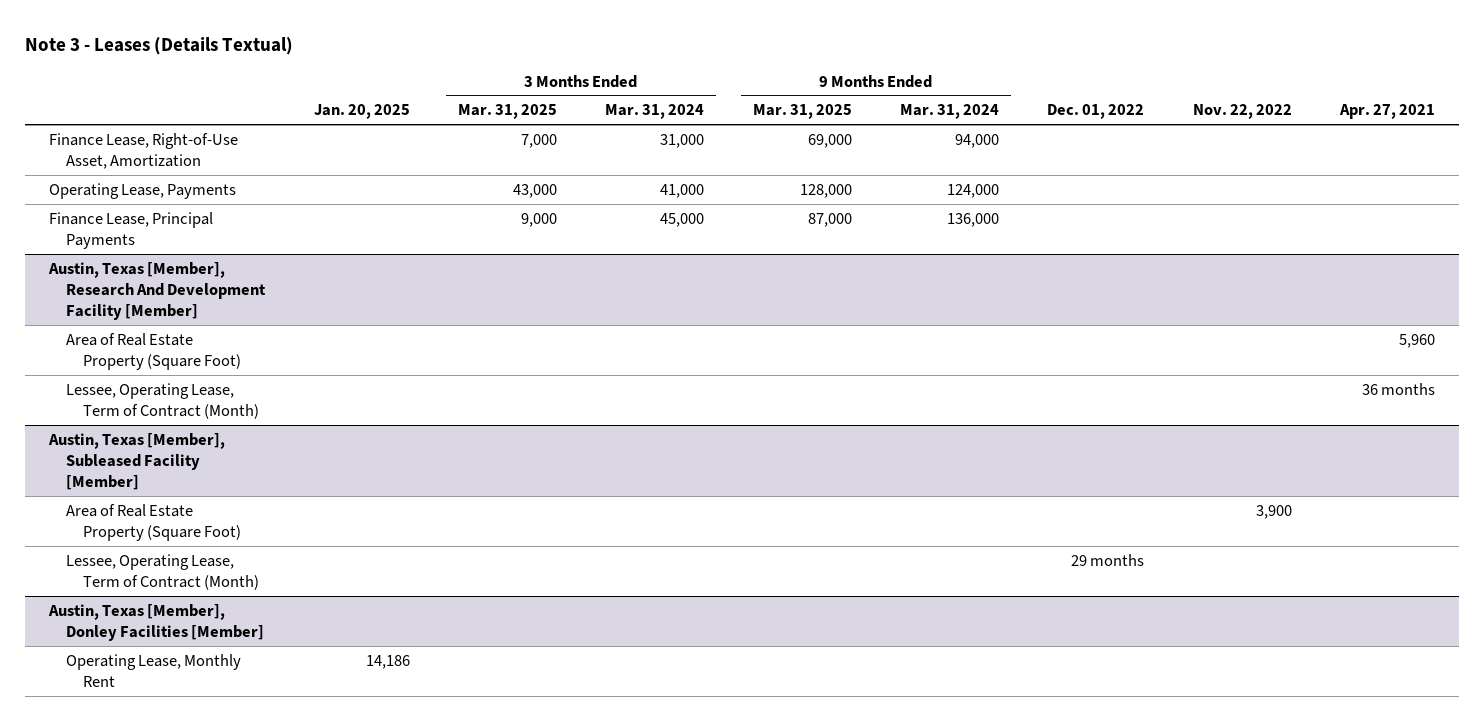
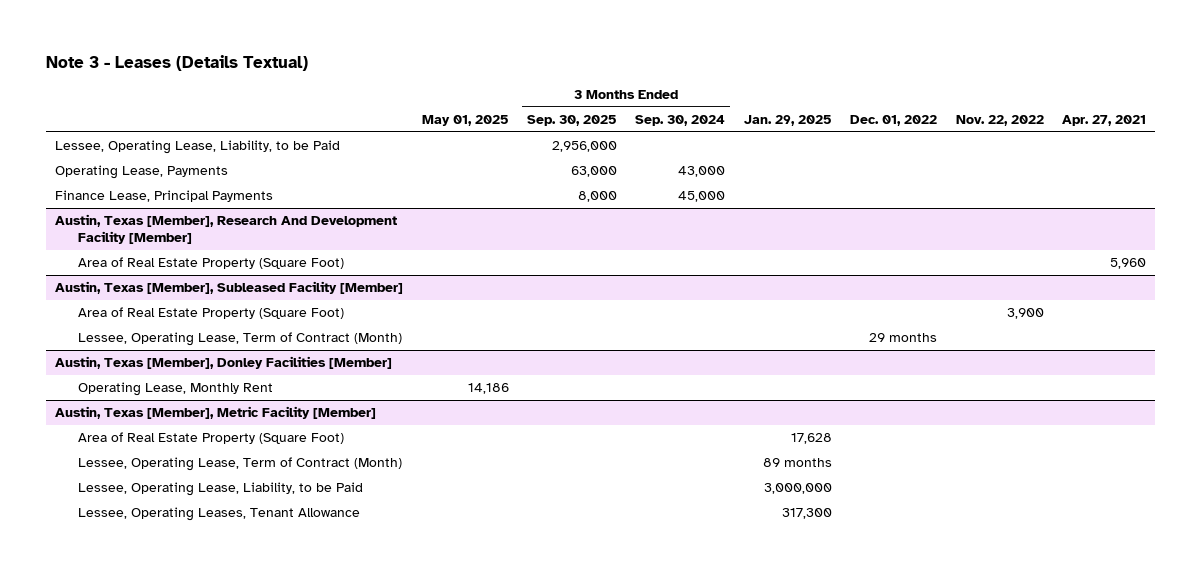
- | Jan. 20, 2025 | 3 Months Ended Mar. 31, 2025 | 3 Months Ended Mar. 31, 2024 | 9 Months Ended Mar. 31, 2025 | 9 Months Ended Mar. 31, 2024 | Dec. 01, 2022 | Nov. 22, 2022 | Apr. 27, 2021
+ | May 01, 2025 | 3 Months Ended Sep. 30, 2025 | 3 Months Ended Sep. 30, 2024 | Jan. 29, 2025 | Dec. 01, 2022 | Nov. 22, 2022 | Apr. 27, 2021
- Finance Lease, Right-of-Use Asset, Amortization | | 7,000 | 31,000 | 69,000 | 94,000 | | |
+ Lessee, Operating Lease, Liability, to be Paid | | 2,956,000 | | | | |
@ Austin, Texas [Member], Research And Development Facility [Member]
- Lessee, Operating Lease, Term of Contract (Month) | | | | | | | | 36 months
+ Austin, Texas [Member], Metric Facility [Member]
+ Area of Real Estate Property (Square Foot) | | | | 17,628 | | |
+ Lessee, Operating Lease, Term of Contract (Month) | | | | 89 months | | |
+ Lessee, Operating Lease, Liability, to be Paid | | | | 3,000,000 | | |
+ Lessee, Operating Leases, Tenant Allowance | | | | 317,300 | | |

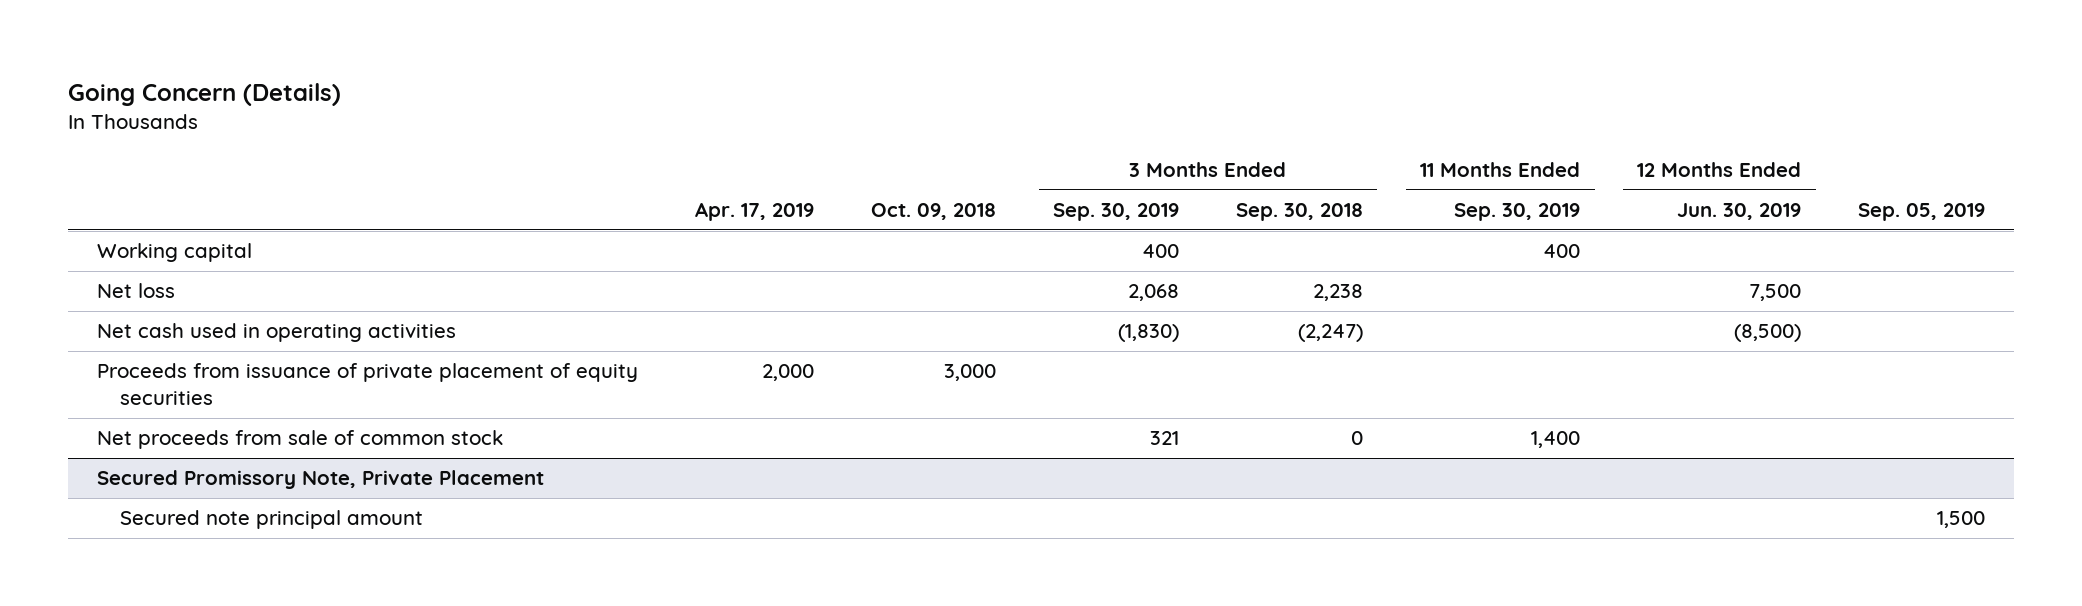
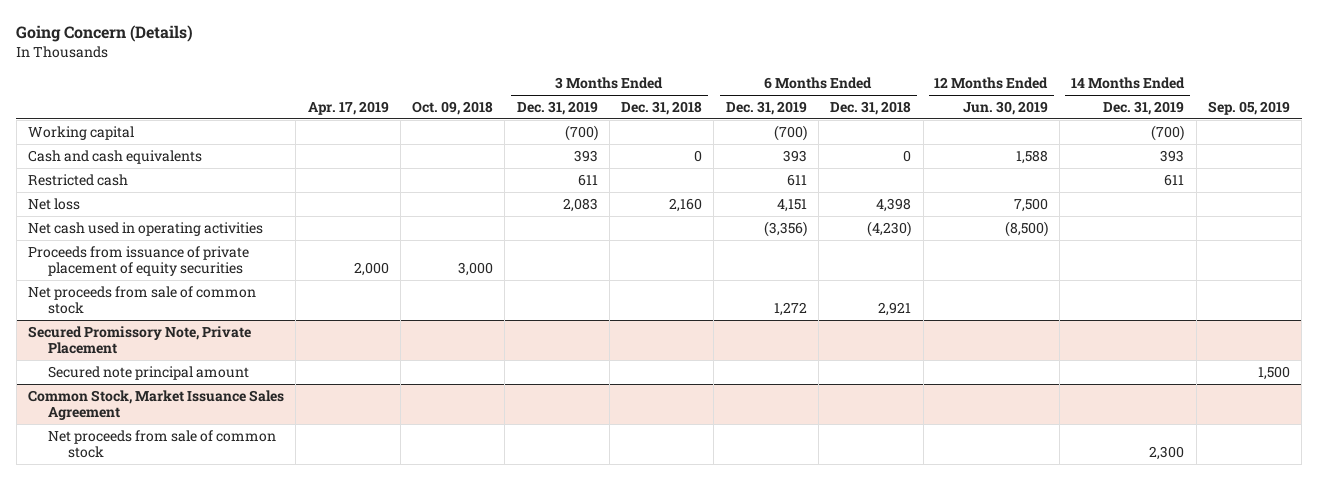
- | Apr. 17, 2019 | Oct. 09, 2018 | 3 Months Ended Sep. 30, 2019 | 3 Months Ended Sep. 30, 2018 | 11 Months Ended Sep. 30, 2019 | 12 Months Ended Jun. 30, 2019 | Sep. 05, 2019
+ | Apr. 17, 2019 | Oct. 09, 2018 | 3 Months Ended Dec. 31, 2019 | 3 Months Ended Dec. 31, 2018 | 6 Months Ended Dec. 31, 2019 | 6 Months Ended Dec. 31, 2018 | 12 Months Ended Jun. 30, 2019 | 14 Months Ended Dec. 31, 2019 | Sep. 05, 2019
+ Cash and cash equivalents | | | 393 | 0 | 393 | 0 | 1,588 | 393 |
+ Restricted cash | | | 611 | | 611 | | | 611 |
+ Common Stock, Market Issuance Sales Agreement
+ Net proceeds from sale of common stock | | | | | | | | 2,300 |

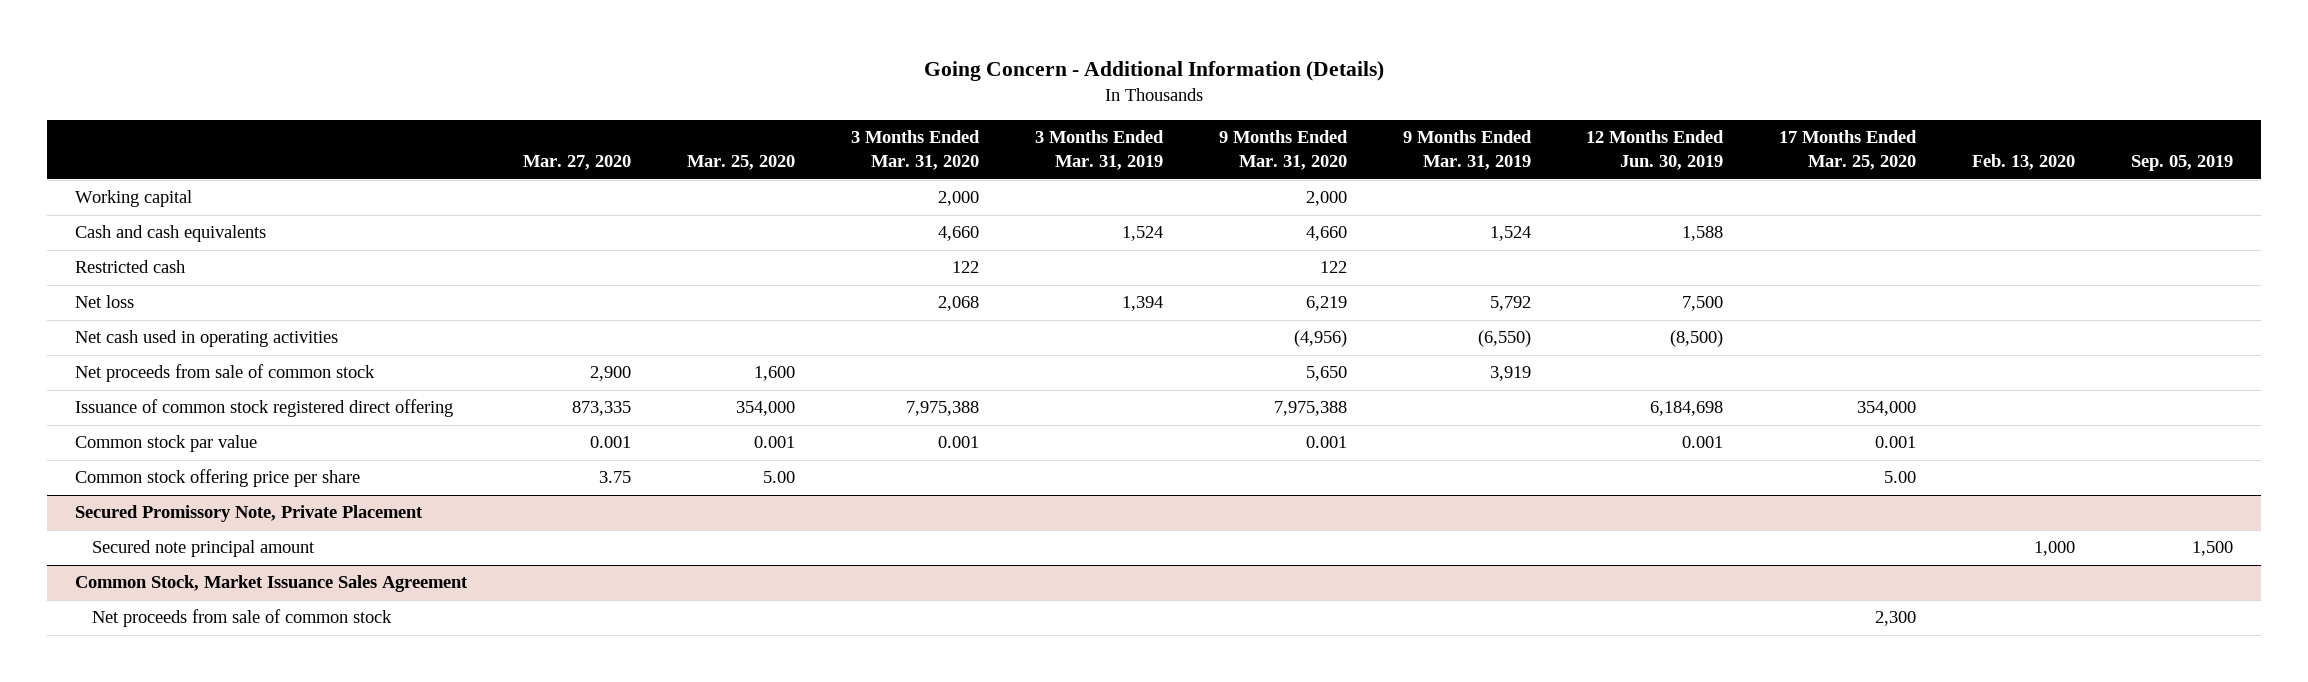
- Going Concern (Details)
+ Going Concern - Additional Information (Details)
- | Apr. 17, 2019 | Oct. 09, 2018 | 3 Months Ended Dec. 31, 2019 | 3 Months Ended Dec. 31, 2018 | 6 Months Ended Dec. 31, 2019 | 6 Months Ended Dec. 31, 2018 | 12 Months Ended Jun. 30, 2019 | 14 Months Ended Dec. 31, 2019 | Sep. 05, 2019
+ | Mar. 27, 2020 | Mar. 25, 2020 | 3 Months Ended Mar. 31, 2020 | 3 Months Ended Mar. 31, 2019 | 9 Months Ended Mar. 31, 2020 | 9 Months Ended Mar. 31, 2019 | 12 Months Ended Jun. 30, 2019 | 17 Months Ended Mar. 25, 2020 | Feb. 13, 2020 | Sep. 05, 2019
- Proceeds from issuance of private placement of equity securities | 2,000 | 3,000 | | | | | | |
+ Issuance of common stock registered direct offering | 873,335 | 354,000 | 7,975,388 | | 7,975,388 | | 6,184,698 | 354,000 | |
+ Common stock par value | 0.001 | 0.001 | 0.001 | | 0.001 | | 0.001 | 0.001 | |
+ Common stock offering price per share | 3.75 | 5.00 | | | | | | 5.00 | |

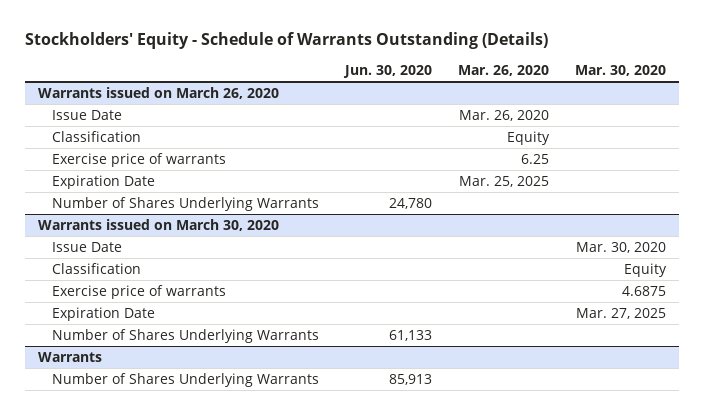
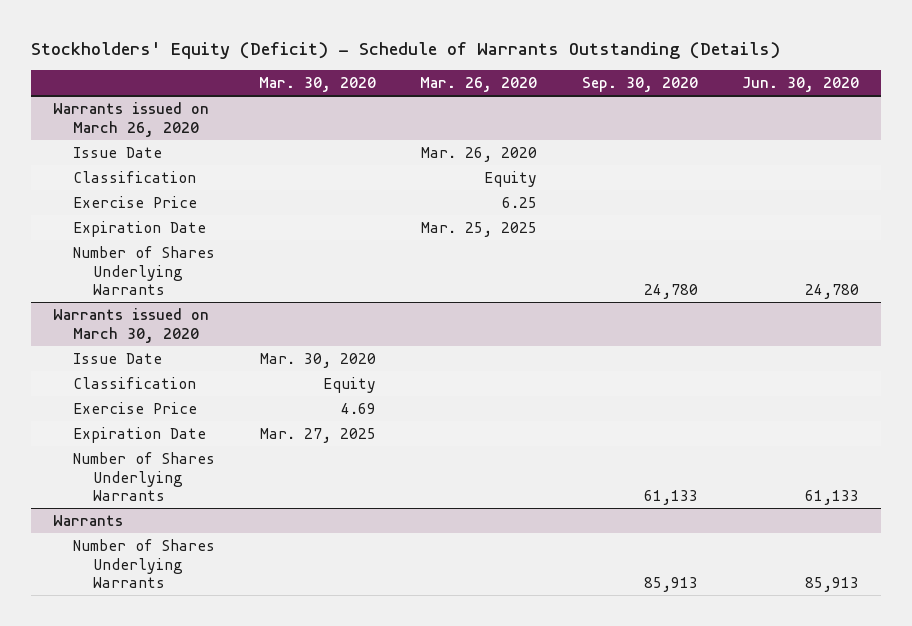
- Stockholders' Equity - Schedule of Warrants Outstanding (Details)
+ Stockholders' Equity (Deficit) - Schedule of Warrants Outstanding (Details)
- | Jun. 30, 2020 | Mar. 26, 2020 | Mar. 30, 2020
+ | Mar. 30, 2020 | Mar. 26, 2020 | Sep. 30, 2020 | Jun. 30, 2020
@ Warrants issued on March 26, 2020
- Exercise price of warrants | | 6.25 |
+ Exercise Price | | 6.25 | |
@ Warrants issued on March 30, 2020
- Exercise price of warrants | | | 4.6875
+ Exercise Price | 4.69 | | |

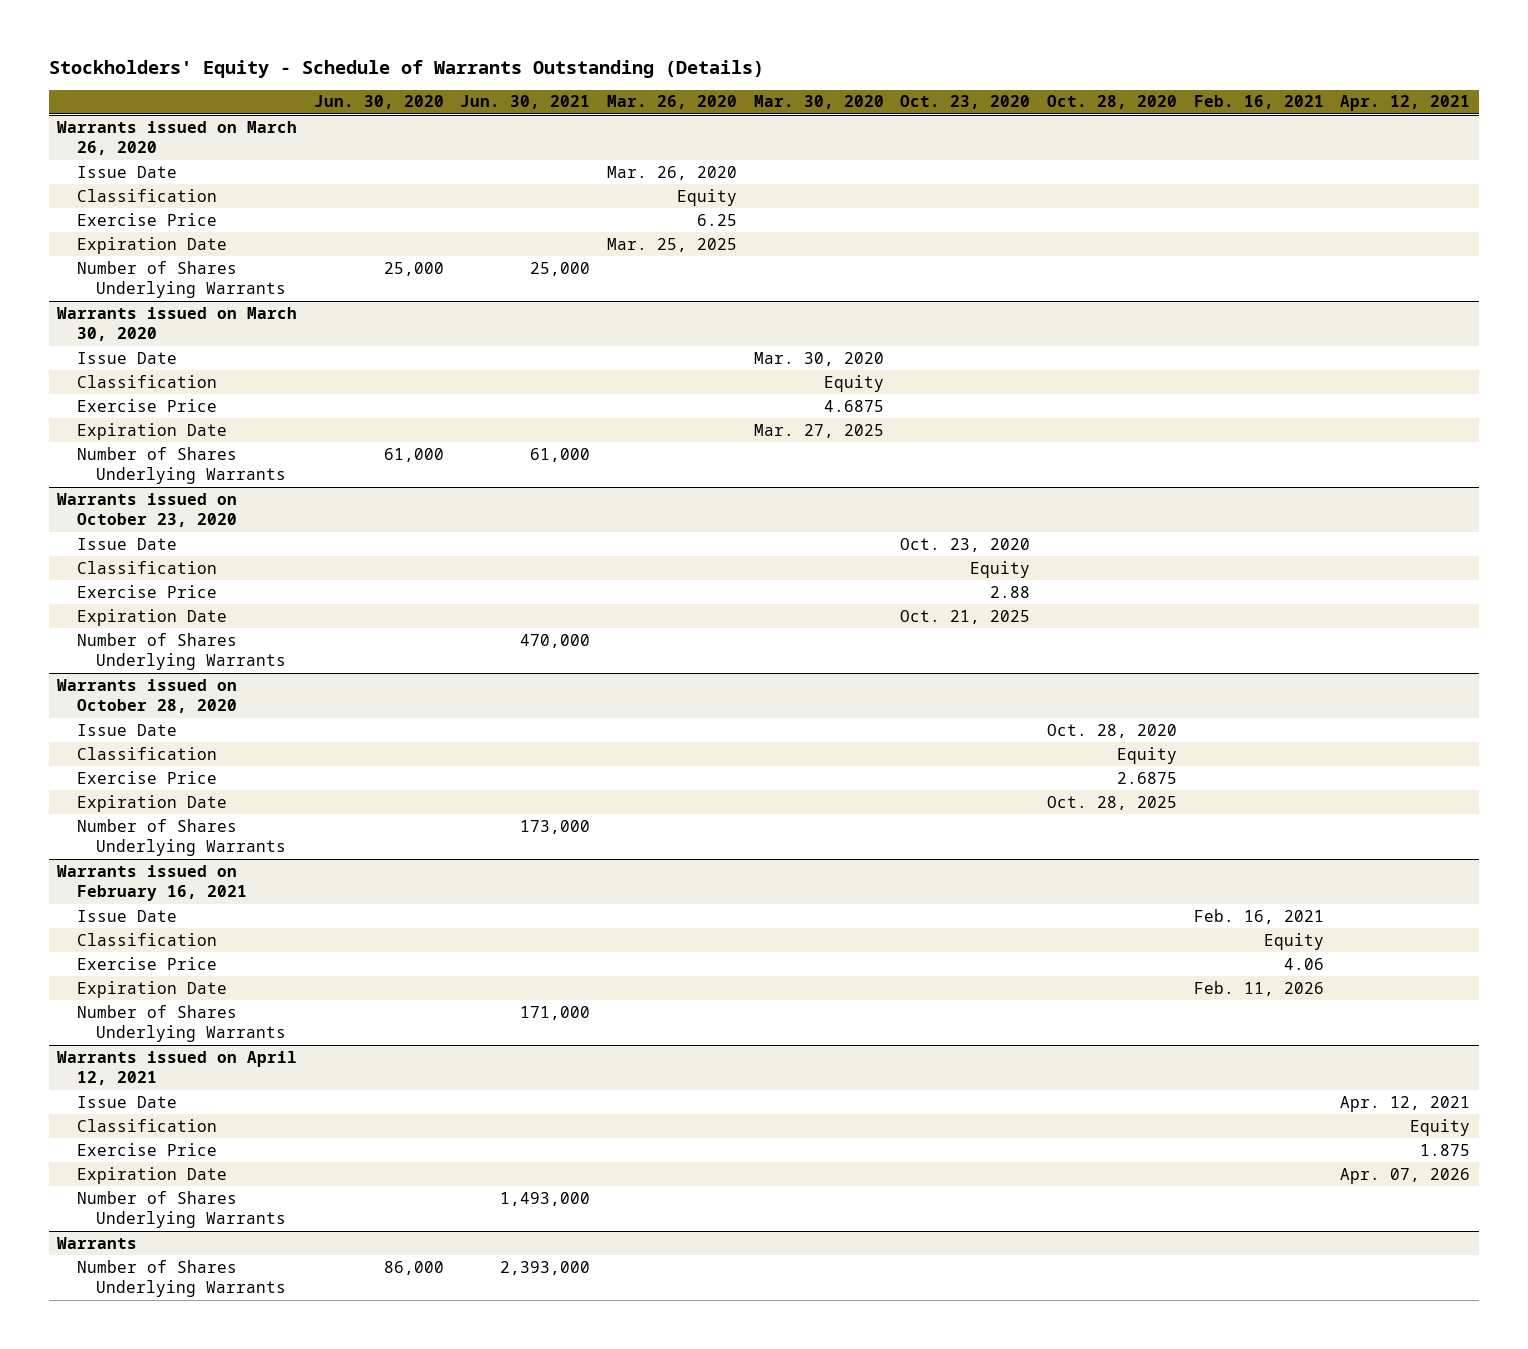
- Stockholders' Equity (Deficit) - Schedule of Warrants Outstanding (Details)
+ Stockholders' Equity - Schedule of Warrants Outstanding (Details)
- | Mar. 30, 2020 | Mar. 26, 2020 | Sep. 30, 2020 | Jun. 30, 2020
+ | Jun. 30, 2020 | Jun. 30, 2021 | Mar. 26, 2020 | Mar. 30, 2020 | Oct. 23, 2020 | Oct. 28, 2020 | Feb. 16, 2021 | Apr. 12, 2021
@ Warrants issued on March 26, 2020
- Number of Shares Underlying Warrants | | | 24,780 | 24,780
+ Number of Shares Underlying Warrants | 25,000 | 25,000 | | | | | |
@ Warrants issued on March 30, 2020
- Exercise Price | 4.69 | | |
+ Exercise Price | | | | 4.6875 | | | |
- Number of Shares Underlying Warrants | | | 61,133 | 61,133
+ Number of Shares Underlying Warrants | 61,000 | 61,000 | | | | | |
+ Warrants issued on October 23, 2020
+ Issue Date | | | | | Oct. 23, 2020 | | |
+ Classification | | | | | Equity | | |
+ Exercise Price | | | | | 2.88 | | |
+ Expiration Date | | | | | Oct. 21, 2025 | | |
+ Number of Shares Underlying Warrants | | 470,000 | | | | | |
+ Warrants issued on October 28, 2020
+ Issue Date | | | | | | Oct. 28, 2020 | |
+ Classification | | | | | | Equity | |
+ Exercise Price | | | | | | 2.6875 | |
+ Expiration Date | | | | | | Oct. 28, 2025 | |
+ Number of Shares Underlying Warrants | | 173,000 | | | | | |
+ Warrants issued on February 16, 2021
+ Issue Date | | | | | | | Feb. 16, 2021 |
+ Classification | | | | | | | Equity |
+ Exercise Price | | | | | | | 4.06 |
+ Expiration Date | | | | | | | Feb. 11, 2026 |
+ Number of Shares Underlying Warrants | | 171,000 | | | | | |
+ Warrants issued on April 12, 2021
+ Issue Date | | | | | | | | Apr. 12, 2021
+ Classification | | | | | | | | Equity
+ Exercise Price | | | | | | | | 1.875
+ Expiration Date | | | | | | | | Apr. 07, 2026
+ Number of Shares Underlying Warrants | | 1,493,000 | | | | | |
@ Warrants
- Number of Shares Underlying Warrants | | | 85,913 | 85,913
+ Number of Shares Underlying Warrants | 86,000 | 2,393,000 | | | | | |

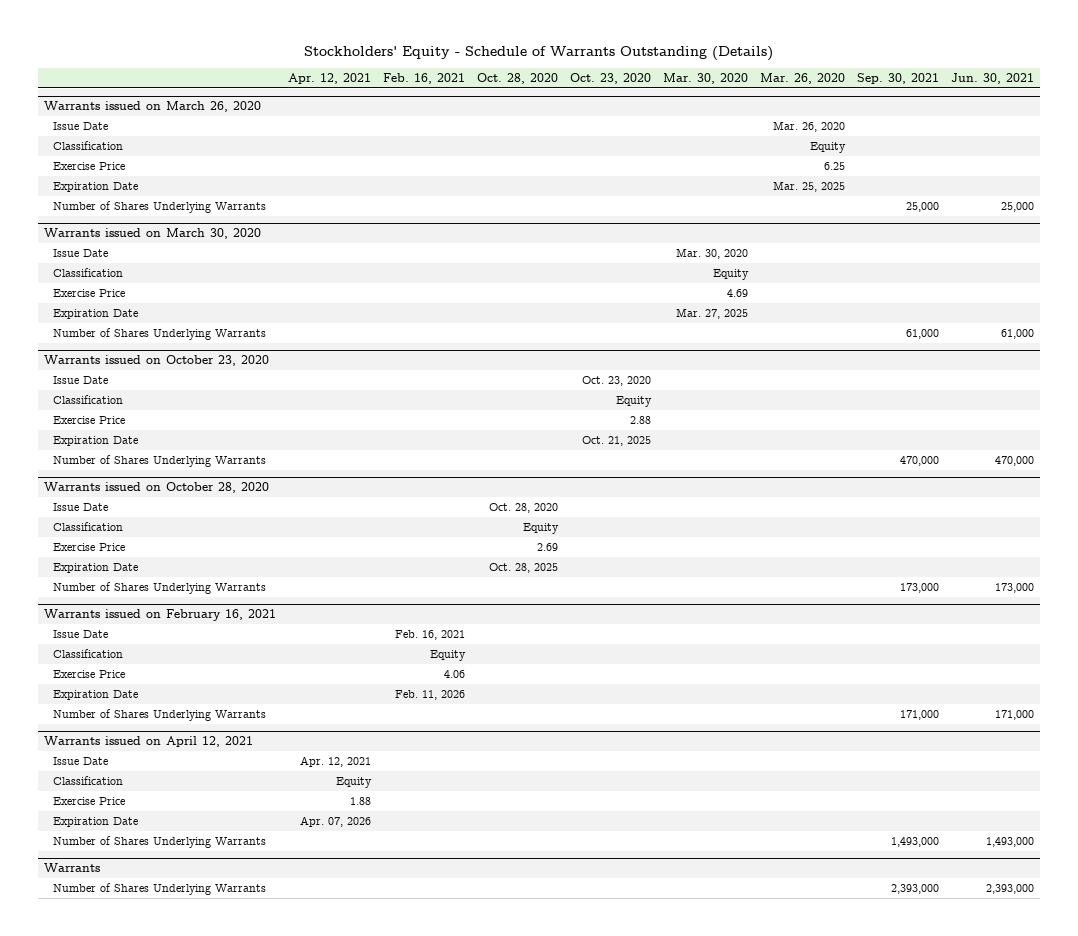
- | Jun. 30, 2020 | Jun. 30, 2021 | Mar. 26, 2020 | Mar. 30, 2020 | Oct. 23, 2020 | Oct. 28, 2020 | Feb. 16, 2021 | Apr. 12, 2021
+ | Apr. 12, 2021 | Feb. 16, 2021 | Oct. 28, 2020 | Oct. 23, 2020 | Mar. 30, 2020 | Mar. 26, 2020 | Sep. 30, 2021 | Jun. 30, 2021
@ Warrants issued on March 30, 2020
- Exercise Price | | | | 4.6875 | | | |
+ Exercise Price | | | | | 4.69 | | |
@ Warrants issued on October 28, 2020
- Exercise Price | | | | | | 2.6875 | |
+ Exercise Price | | | 2.69 | | | | |
@ Warrants issued on April 12, 2021
- Exercise Price | | | | | | | | 1.875
+ Exercise Price | 1.88 | | | | | | |

